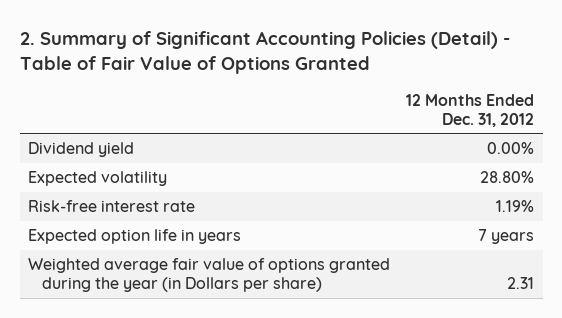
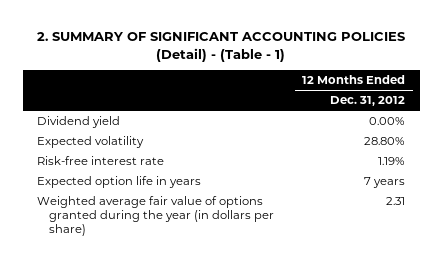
- 2. Summary of Significant Accounting Policies (Detail) - Table of Fair Value of Options Granted
+ 2. SUMMARY OF SIGNIFICANT ACCOUNTING POLICIES (Detail) - (Table - 1)
- Weighted average fair value of options granted during the year (in Dollars per share) | 2.31
+ Weighted average fair value of options granted during the year (in dollars per share) | 2.31

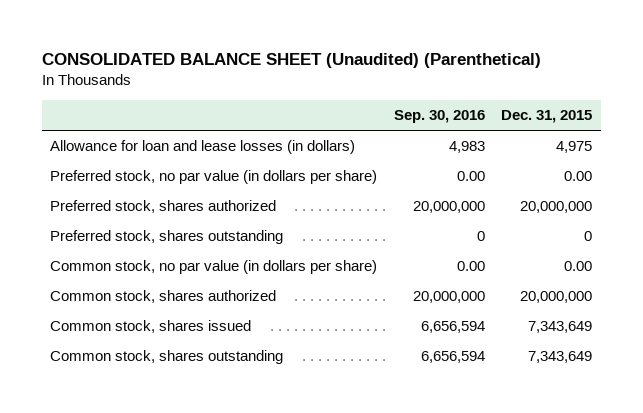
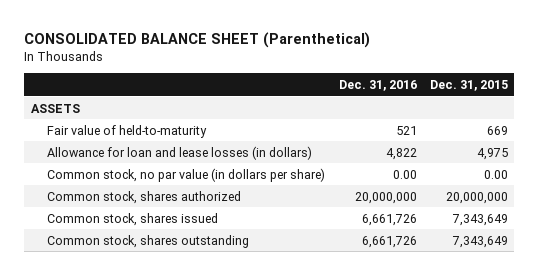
- CONSOLIDATED BALANCE SHEET (Unaudited) (Parenthetical)
+ CONSOLIDATED BALANCE SHEET (Parenthetical)
- | Sep. 30, 2016 | Dec. 31, 2015
+ | Dec. 31, 2016 | Dec. 31, 2015
+ ASSETS
+ Fair value of held-to-maturity | 521 | 669
- Preferred stock, no par value (in dollars per share) | 0.00 | 0.00
- Preferred stock, shares authorized | 20,000,000 | 20,000,000
- Preferred stock, shares outstanding | 0 | 0

